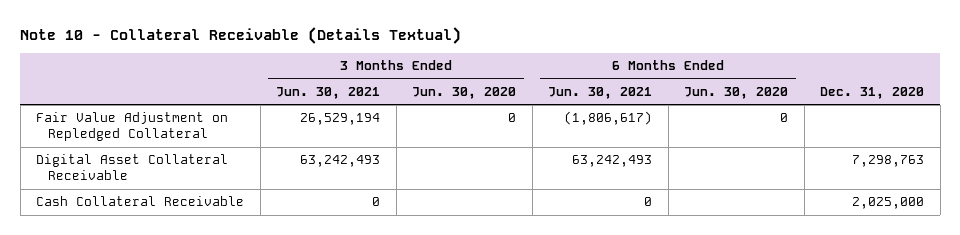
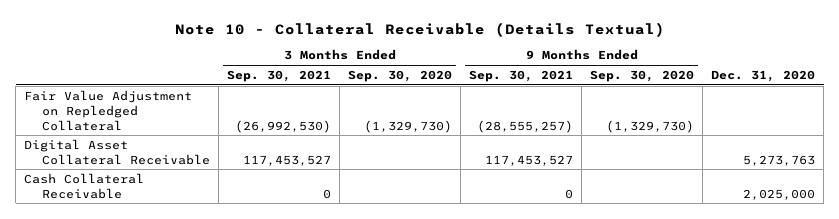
- | 3 Months Ended Jun. 30, 2021 | 3 Months Ended Jun. 30, 2020 | 6 Months Ended Jun. 30, 2021 | 6 Months Ended Jun. 30, 2020 | Dec. 31, 2020
+ | 3 Months Ended Sep. 30, 2021 | 3 Months Ended Sep. 30, 2020 | 9 Months Ended Sep. 30, 2021 | 9 Months Ended Sep. 30, 2020 | Dec. 31, 2020
- Digital Asset Collateral Receivable | 63,242,493 | | 63,242,493 | | 7,298,763
+ Digital Asset Collateral Receivable | 117,453,527 | | 117,453,527 | | 5,273,763

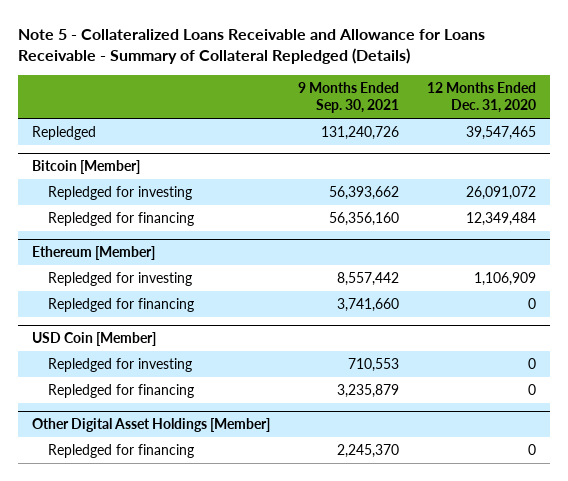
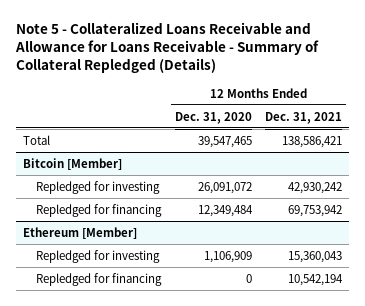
- | 9 Months Ended Sep. 30, 2021 | 12 Months Ended Dec. 31, 2020
+ | 12 Months Ended Dec. 31, 2020 | 12 Months Ended Dec. 31, 2021
- Repledged | 131,240,726 | 39,547,465
+ Total | 39,547,465 | 138,586,421
- USD Coin [Member]
- Repledged for investing | 710,553 | 0
- Repledged for financing | 3,235,879 | 0
- Other Digital Asset Holdings [Member]
- Repledged for financing | 2,245,370 | 0

